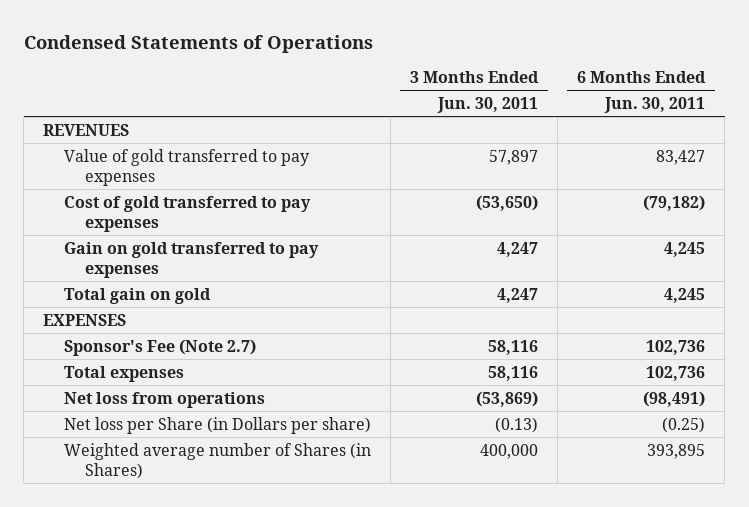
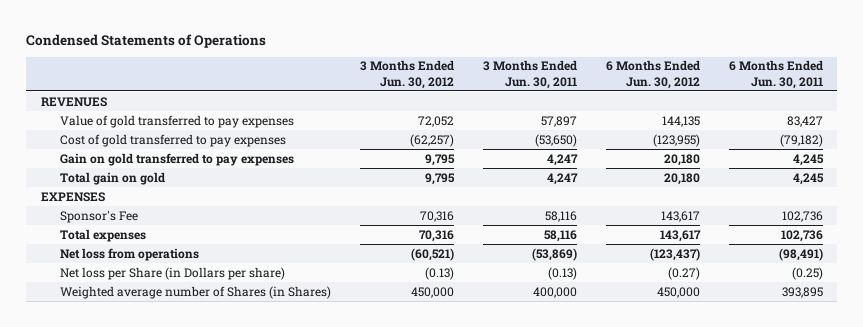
- | 3 Months Ended Jun. 30, 2011 | 6 Months Ended Jun. 30, 2011
+ | 3 Months Ended Jun. 30, 2012 | 3 Months Ended Jun. 30, 2011 | 6 Months Ended Jun. 30, 2012 | 6 Months Ended Jun. 30, 2011
- Sponsor's Fee (Note 2.7) | 58,116 | 102,736
+ Sponsor's Fee | 70,316 | 58,116 | 143,617 | 102,736

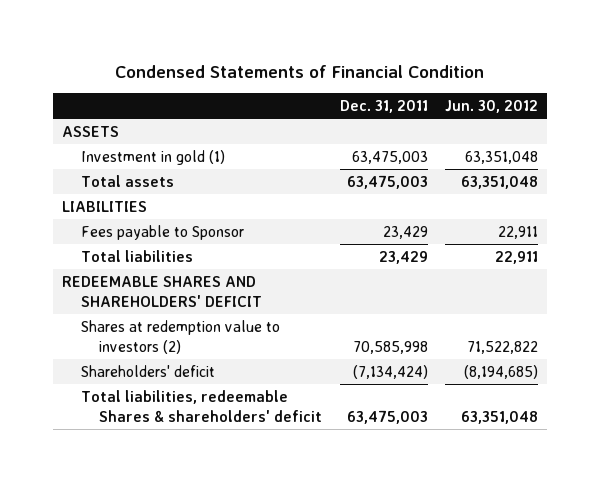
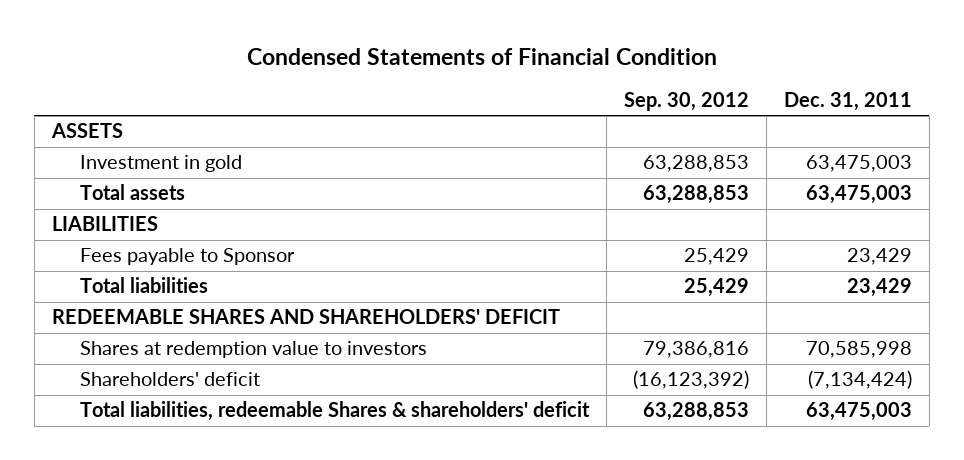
- | Dec. 31, 2011 | Jun. 30, 2012
+ | Sep. 30, 2012 | Dec. 31, 2011
- Investment in gold (1) | 63,475,003 | 63,351,048
+ Investment in gold | 63,288,853 | 63,475,003
- Shares at redemption value to investors (2) | 70,585,998 | 71,522,822
+ Shares at redemption value to investors | 79,386,816 | 70,585,998

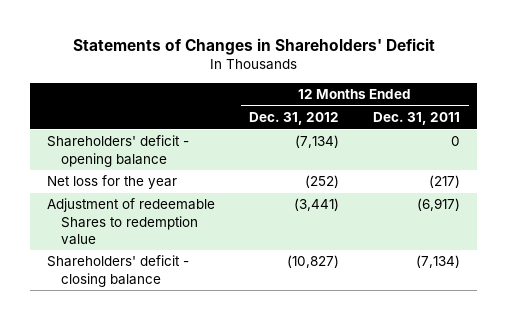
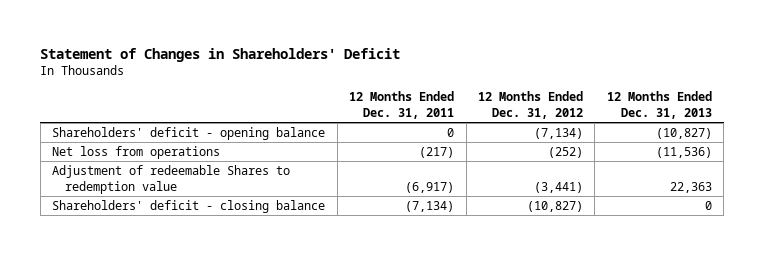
- Statements of Changes in Shareholders' Deficit
+ Statement of Changes in Shareholders' Deficit
- | 12 Months Ended Dec. 31, 2012 | 12 Months Ended Dec. 31, 2011
+ | 12 Months Ended Dec. 31, 2011 | 12 Months Ended Dec. 31, 2012 | 12 Months Ended Dec. 31, 2013
- Net loss for the year | (252) | (217)
+ Net loss from operations | (217) | (252) | (11,536)

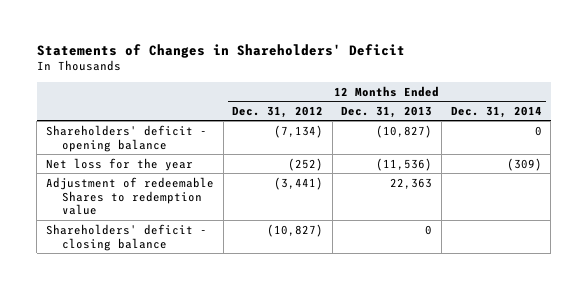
- Statement of Changes in Shareholders' Deficit
+ Statements of Changes in Shareholders' Deficit
- | 12 Months Ended Dec. 31, 2011 | 12 Months Ended Dec. 31, 2012 | 12 Months Ended Dec. 31, 2013
+ | 12 Months Ended Dec. 31, 2012 | 12 Months Ended Dec. 31, 2013 | 12 Months Ended Dec. 31, 2014
- Net loss from operations | (217) | (252) | (11,536)
+ Net loss for the year | (252) | (11,536) | (309)

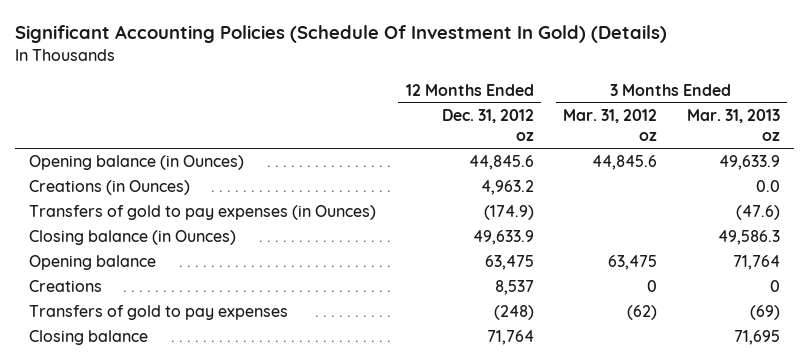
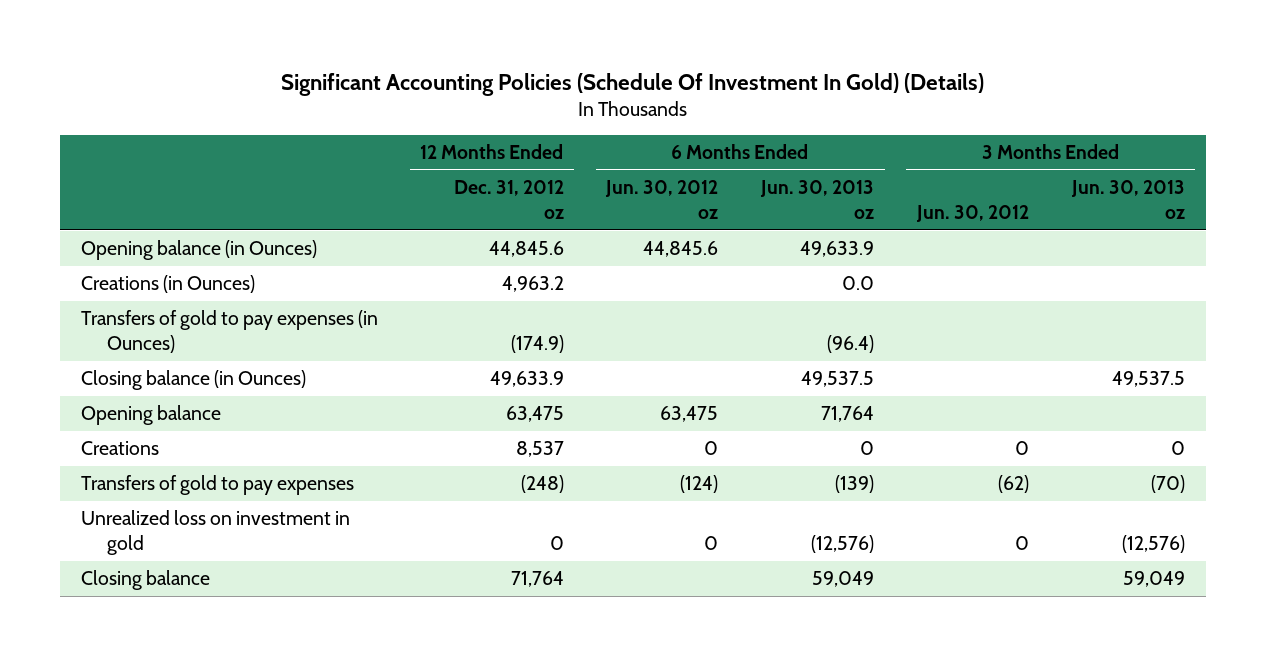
- | 12 Months Ended Dec. 31, 2012 oz | 3 Months Ended Mar. 31, 2012 oz | 3 Months Ended Mar. 31, 2013 oz
+ | 12 Months Ended Dec. 31, 2012 oz | 6 Months Ended Jun. 30, 2012 oz | 6 Months Ended Jun. 30, 2013 oz | 3 Months Ended Jun. 30, 2012 | 3 Months Ended Jun. 30, 2013 oz
+ Unrealized loss on investment in gold | 0 | 0 | (12,576) | 0 | (12,576)

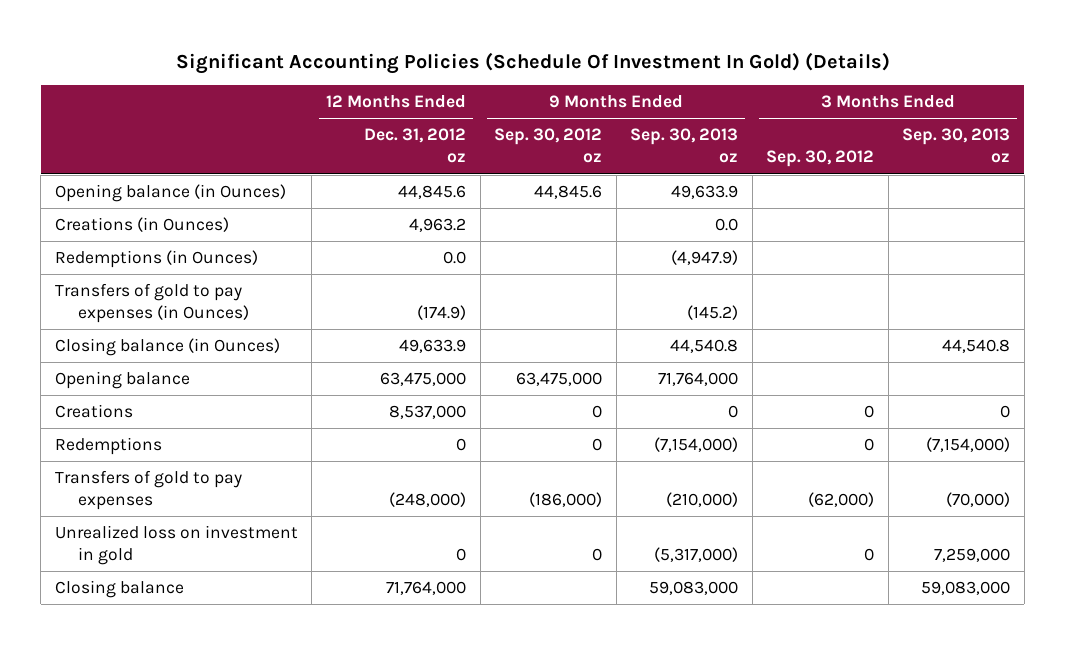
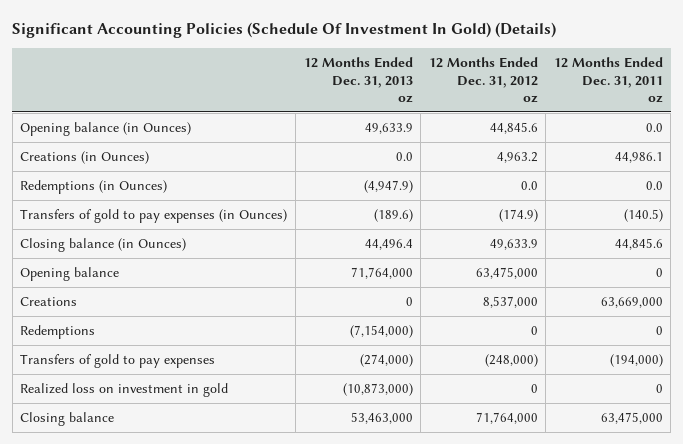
- | 12 Months Ended Dec. 31, 2012 oz | 9 Months Ended Sep. 30, 2012 oz | 9 Months Ended Sep. 30, 2013 oz | 3 Months Ended Sep. 30, 2012 | 3 Months Ended Sep. 30, 2013 oz
+ | 12 Months Ended Dec. 31, 2013 oz | 12 Months Ended Dec. 31, 2012 oz | 12 Months Ended Dec. 31, 2011 oz
- Unrealized loss on investment in gold | 0 | 0 | (5,317,000) | 0 | 7,259,000
+ Realized loss on investment in gold | (10,873,000) | 0 | 0

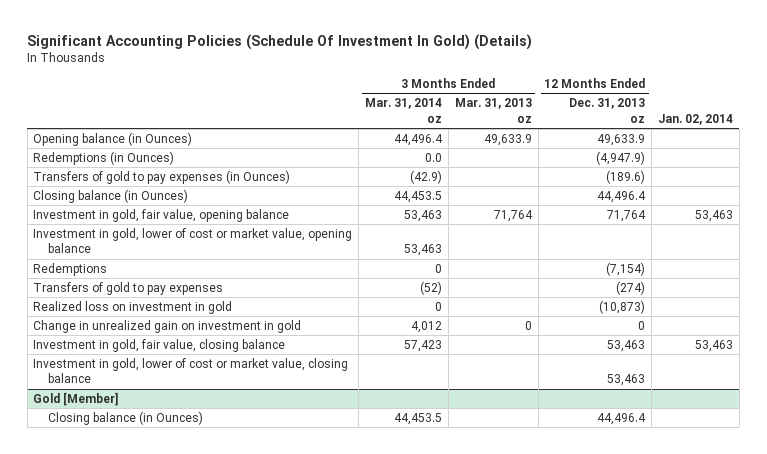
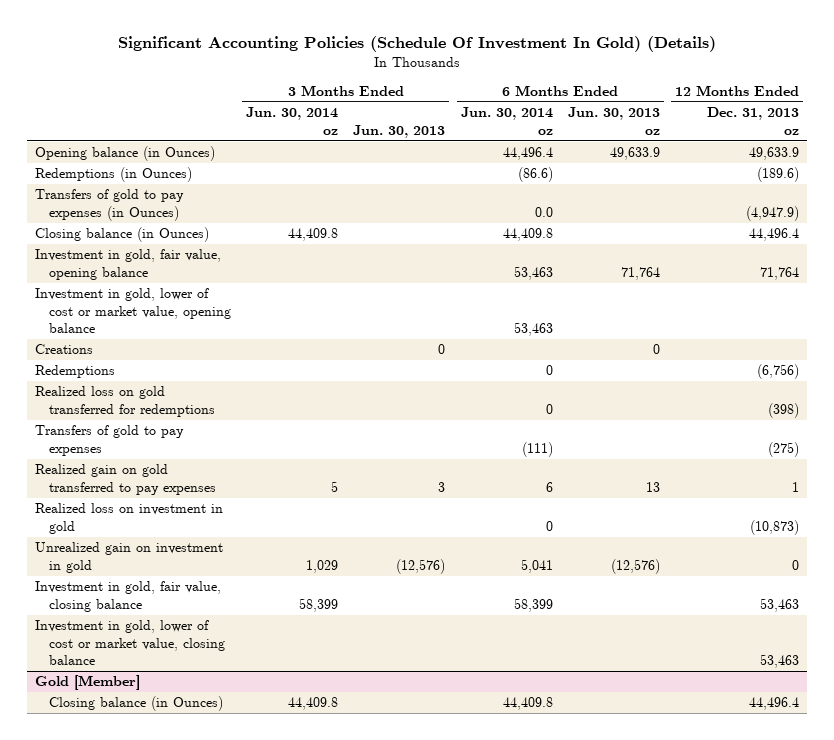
- | 3 Months Ended Mar. 31, 2014 oz | 3 Months Ended Mar. 31, 2013 oz | 12 Months Ended Dec. 31, 2013 oz | Jan. 02, 2014
+ | 3 Months Ended Jun. 30, 2014 oz | 3 Months Ended Jun. 30, 2013 | 6 Months Ended Jun. 30, 2014 oz | 6 Months Ended Jun. 30, 2013 oz | 12 Months Ended Dec. 31, 2013 oz
- Redemptions (in Ounces) | 0.0 | | (4,947.9) |
- Transfers of gold to pay expenses (in Ounces) | (42.9) | | (189.6) |
+ Redemptions (in Ounces) | | | (86.6) | | (189.6)
+ Transfers of gold to pay expenses (in Ounces) | | | 0.0 | | (4,947.9)
- Redemptions | 0 | | (7,154) |
- Transfers of gold to pay expenses | (52) | | (274) |
+ Creations | | 0 | | 0 |
+ Redemptions | | | 0 | | (6,756)
+ Realized loss on gold transferred for redemptions | | | 0 | | (398)
+ Transfers of gold to pay expenses | | | (111) | | (275)
+ Realized gain on gold transferred to pay expenses | 5 | 3 | 6 | 13 | 1
- Change in unrealized gain on investment in gold | 4,012 | 0 | 0 |
+ Unrealized gain on investment in gold | 1,029 | (12,576) | 5,041 | (12,576) | 0

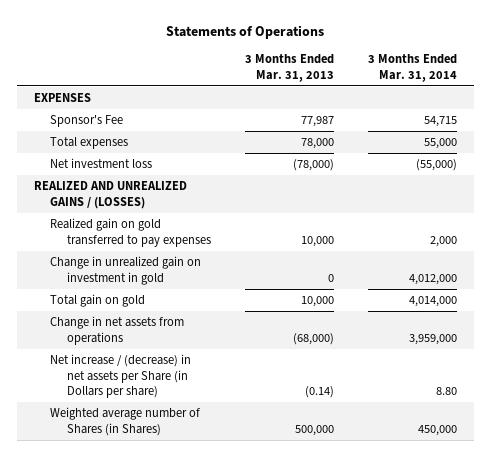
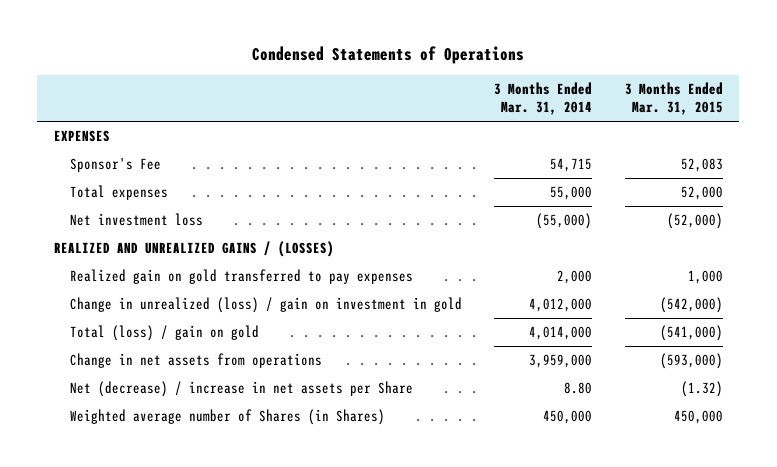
- Statements of Operations
+ Condensed Statements of Operations
- | 3 Months Ended Mar. 31, 2013 | 3 Months Ended Mar. 31, 2014
+ | 3 Months Ended Mar. 31, 2014 | 3 Months Ended Mar. 31, 2015
- Change in unrealized gain on investment in gold | 0 | 4,012,000
- Total gain on gold | 10,000 | 4,014,000
+ Change in unrealized (loss) / gain on investment in gold | 4,012,000 | (542,000)
+ Total (loss) / gain on gold | 4,014,000 | (541,000)
- Net increase / (decrease) in net assets per Share (in Dollars per share) | (0.14) | 8.80
+ Net (decrease) / increase in net assets per Share | 8.80 | (1.32)

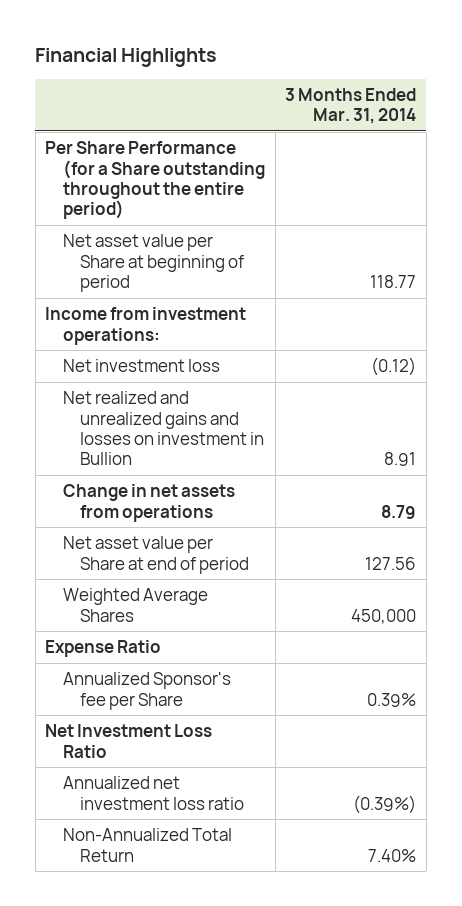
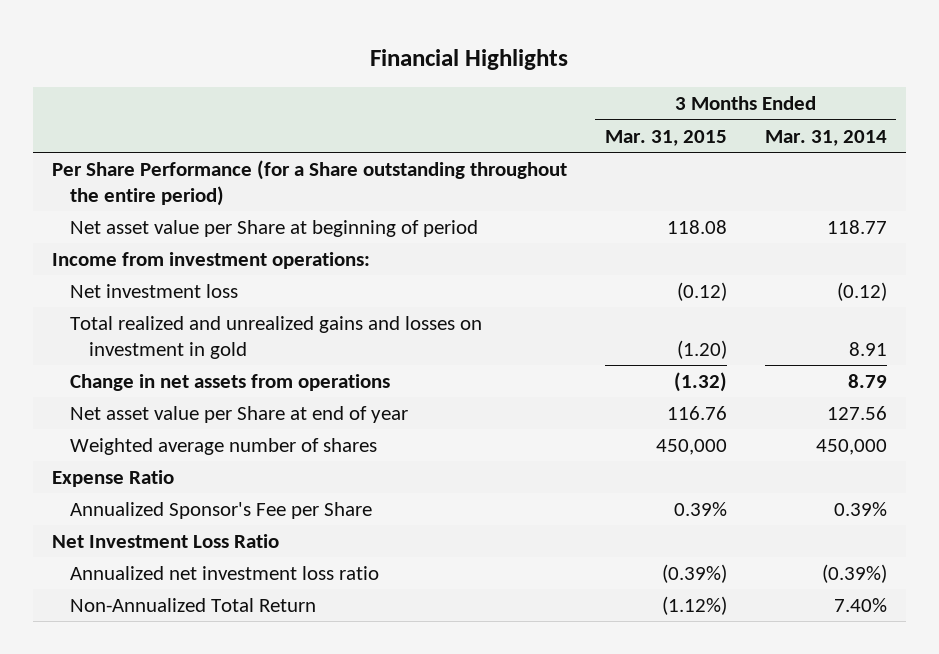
- | 3 Months Ended Mar. 31, 2014
+ | 3 Months Ended Mar. 31, 2015 | 3 Months Ended Mar. 31, 2014
- Net realized and unrealized gains and losses on investment in Bullion | 8.91
+ Total realized and unrealized gains and losses on investment in gold | (1.20) | 8.91
- Net asset value per Share at end of period | 127.56
- Weighted Average Shares | 450,000
+ Net asset value per Share at end of year | 116.76 | 127.56
+ Weighted average number of shares | 450,000 | 450,000
- Annualized Sponsor's fee per Share | 0.39%
+ Annualized Sponsor's Fee per Share | 0.39% | 0.39%

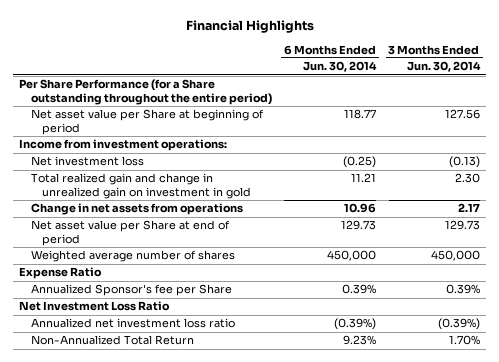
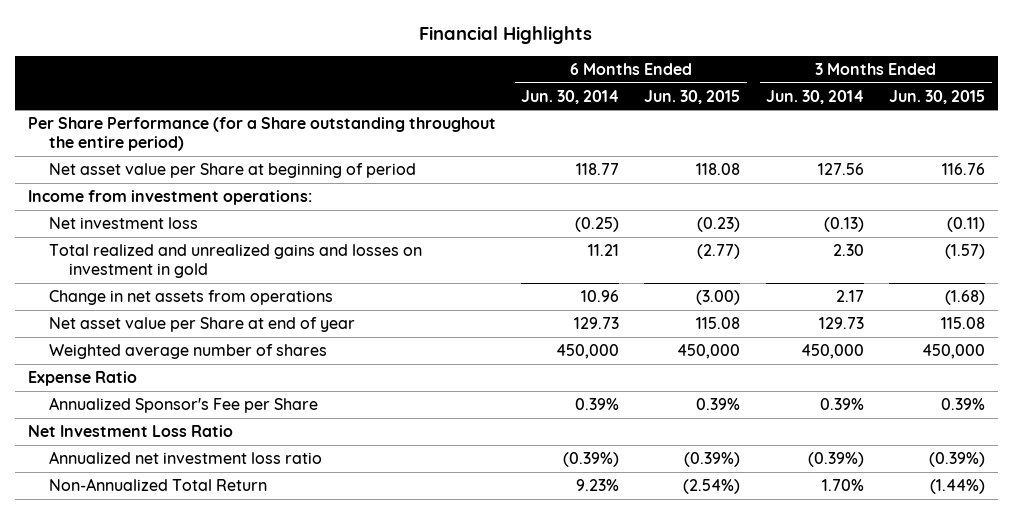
- | 6 Months Ended Jun. 30, 2014 | 3 Months Ended Jun. 30, 2014
+ | 6 Months Ended Jun. 30, 2014 | 6 Months Ended Jun. 30, 2015 | 3 Months Ended Jun. 30, 2014 | 3 Months Ended Jun. 30, 2015
- Total realized gain and change in unrealized gain on investment in gold | 11.21 | 2.30
+ Total realized and unrealized gains and losses on investment in gold | 11.21 | (2.77) | 2.30 | (1.57)
- Net asset value per Share at end of period | 129.73 | 129.73
+ Net asset value per Share at end of year | 129.73 | 115.08 | 129.73 | 115.08
- Annualized Sponsor's fee per Share | 0.39% | 0.39%
+ Annualized Sponsor's Fee per Share | 0.39% | 0.39% | 0.39% | 0.39%

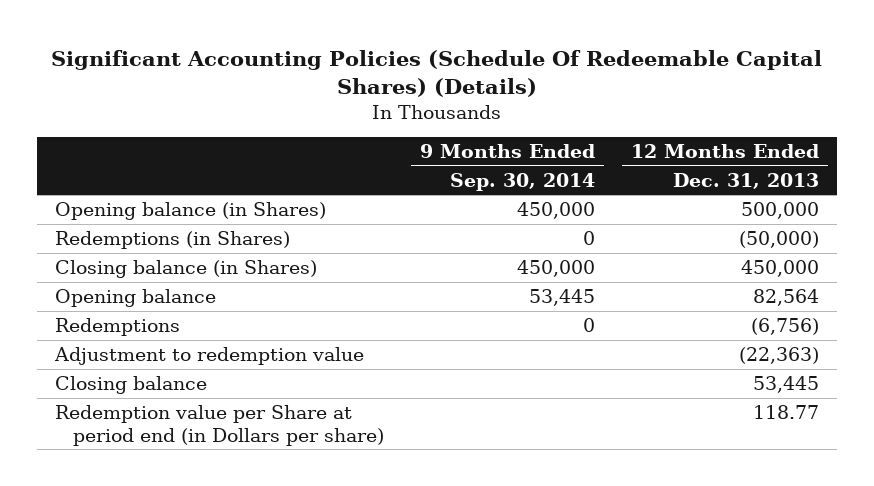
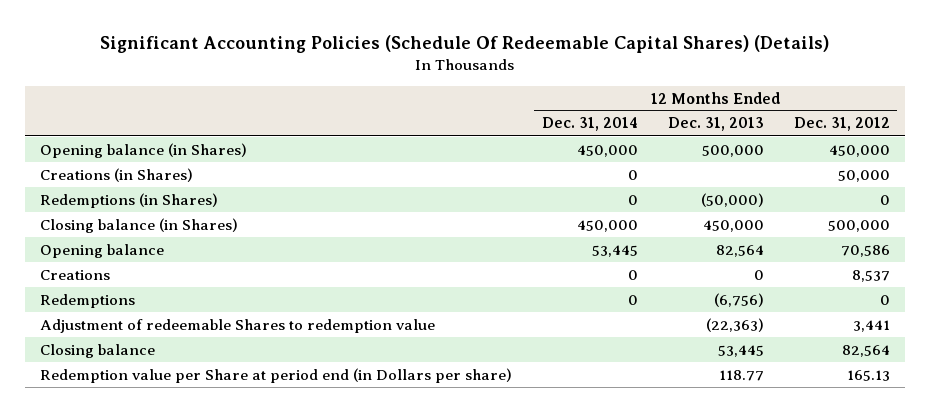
- | 9 Months Ended Sep. 30, 2014 | 12 Months Ended Dec. 31, 2013
+ | 12 Months Ended Dec. 31, 2014 | 12 Months Ended Dec. 31, 2013 | 12 Months Ended Dec. 31, 2012
+ Creations (in Shares) | 0 | | 50,000
+ Creations | 0 | 0 | 8,537
- Adjustment to redemption value | | (22,363)
+ Adjustment of redeemable Shares to redemption value | | (22,363) | 3,441

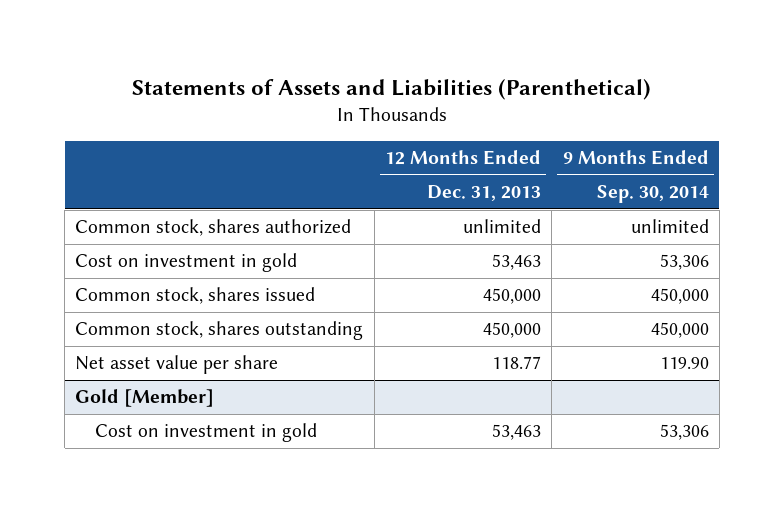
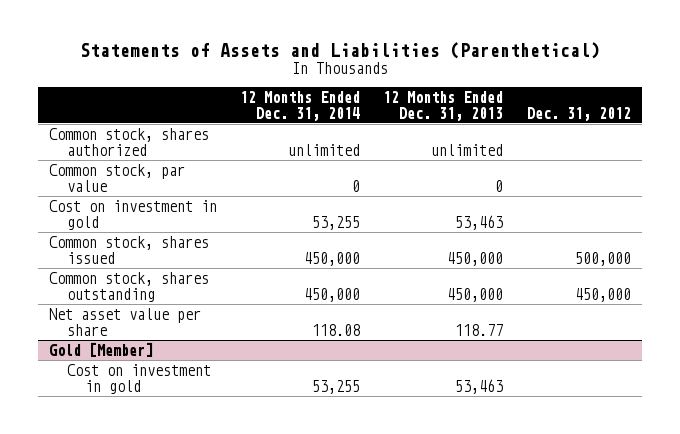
- | 12 Months Ended Dec. 31, 2013 | 9 Months Ended Sep. 30, 2014
+ | 12 Months Ended Dec. 31, 2014 | 12 Months Ended Dec. 31, 2013 | Dec. 31, 2012
+ Common stock, par value | 0 | 0 |

